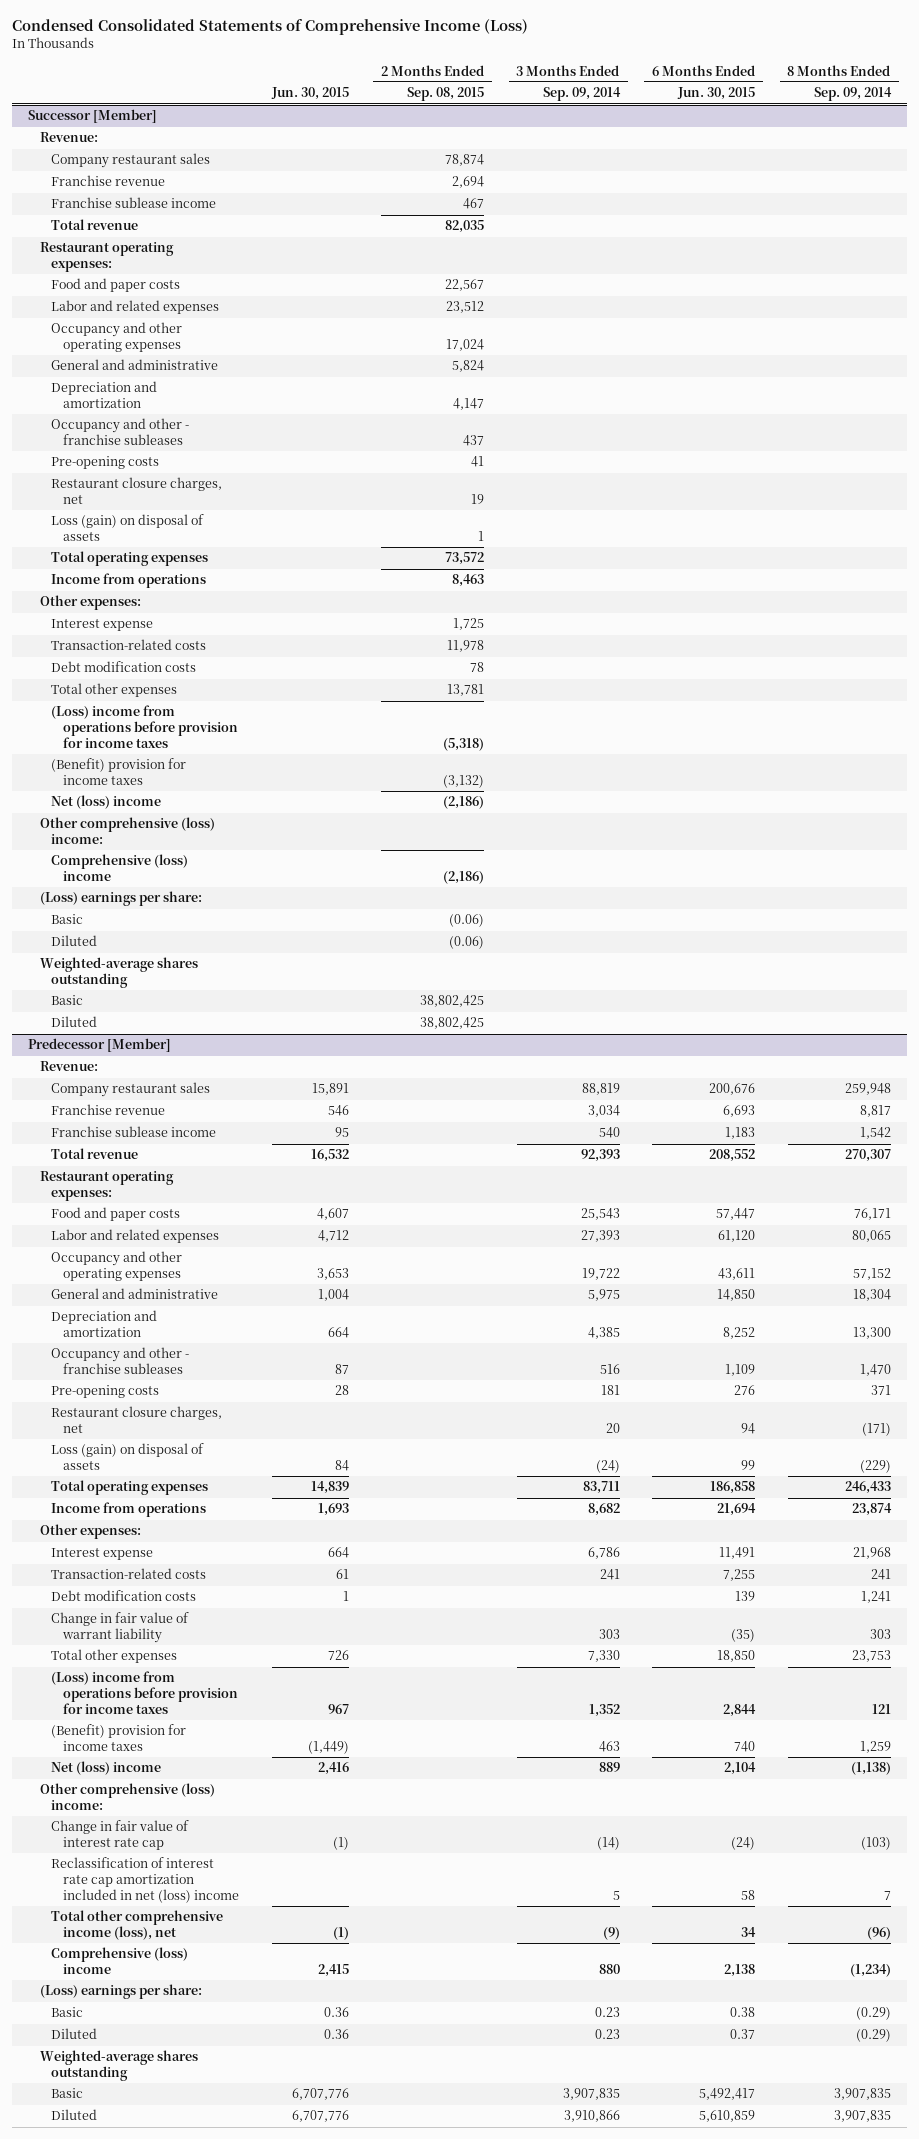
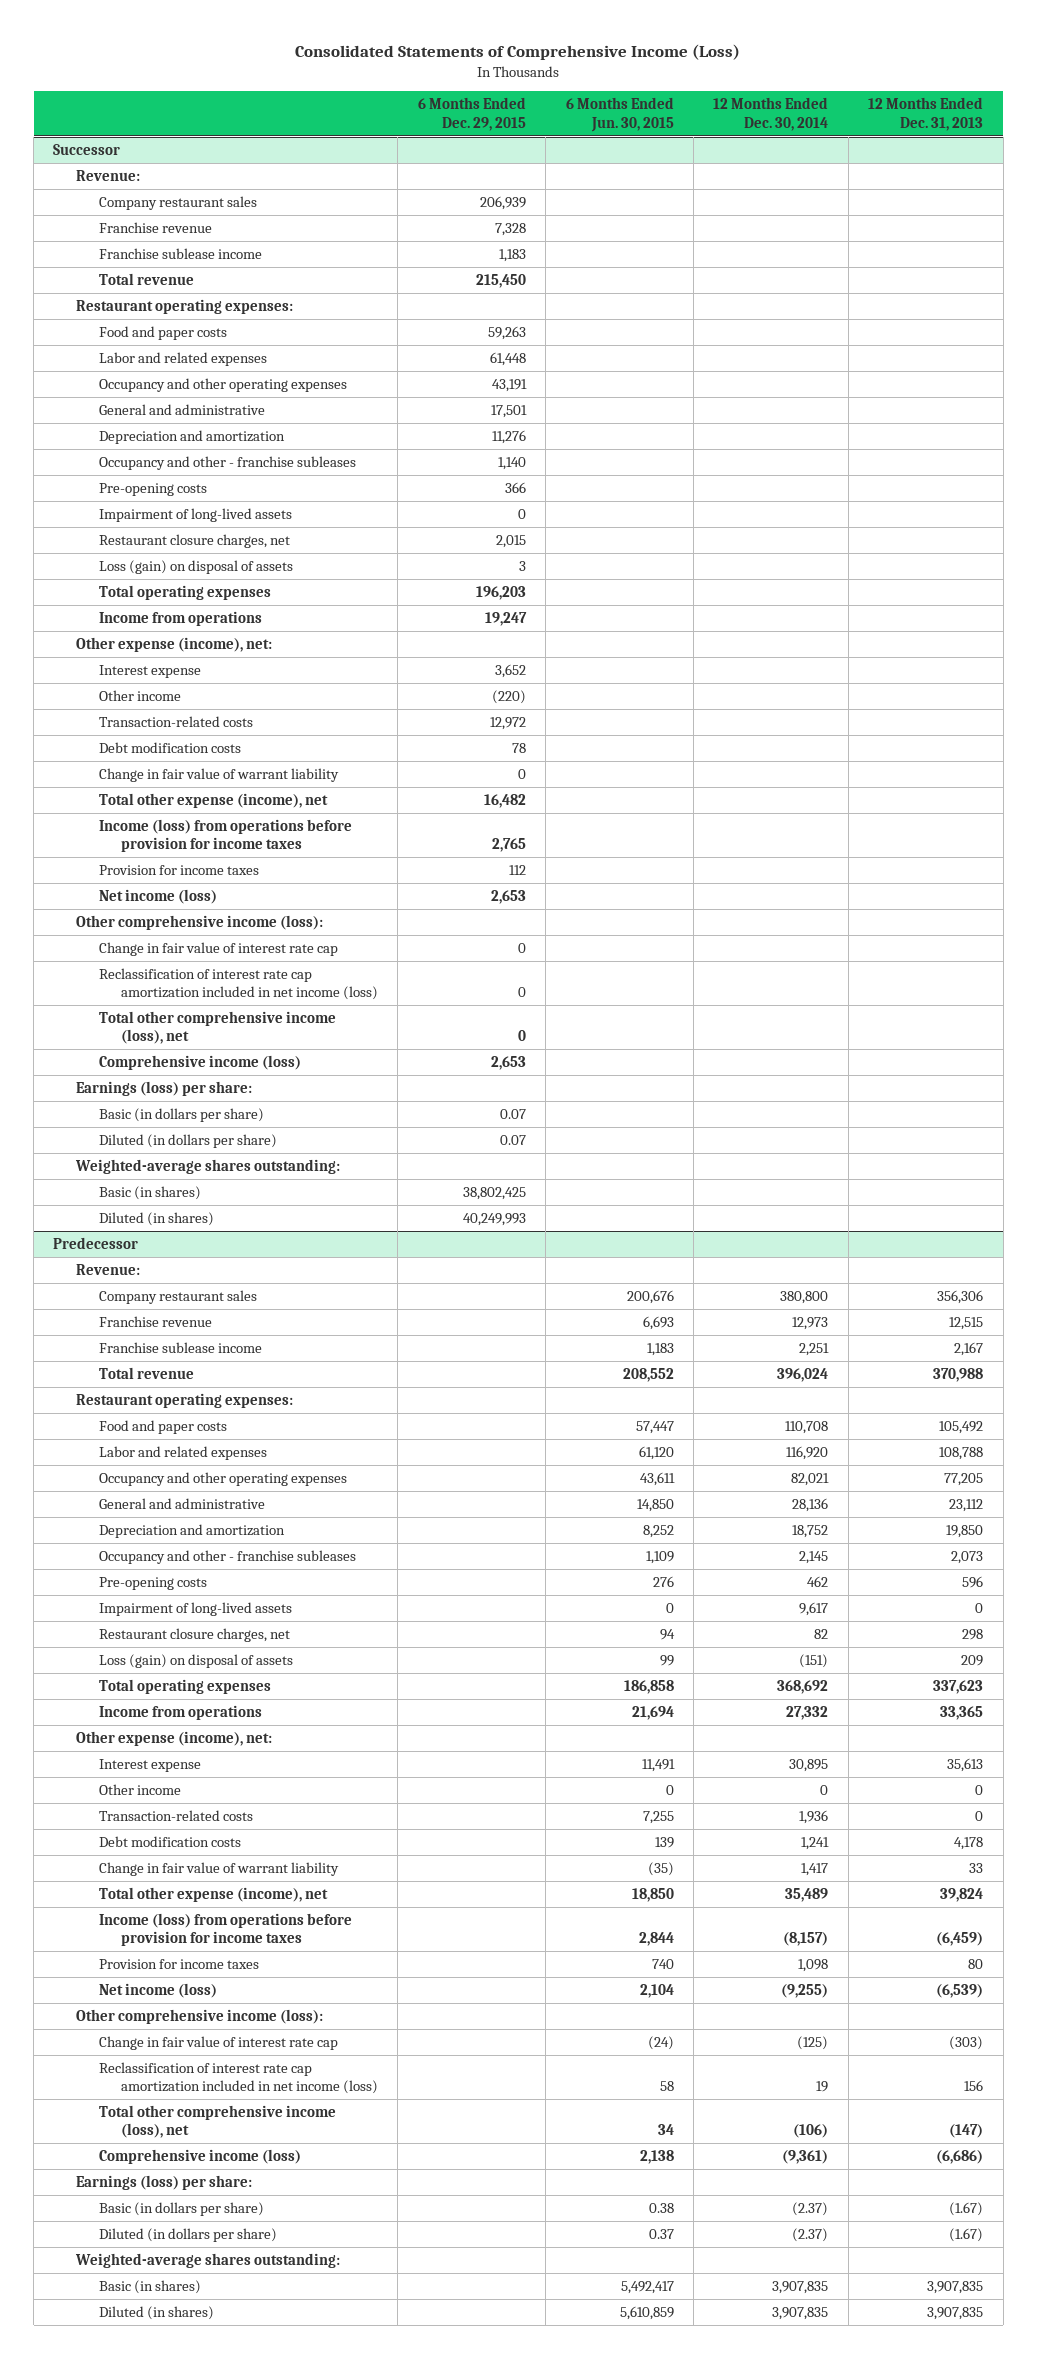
- Condensed Consolidated Statements of Comprehensive Income (Loss)
+ Consolidated Statements of Comprehensive Income (Loss)
- | Jun. 30, 2015 | 2 Months Ended Sep. 08, 2015 | 3 Months Ended Sep. 09, 2014 | 6 Months Ended Jun. 30, 2015 | 8 Months Ended Sep. 09, 2014
+ | 6 Months Ended Dec. 29, 2015 | 6 Months Ended Jun. 30, 2015 | 12 Months Ended Dec. 30, 2014 | 12 Months Ended Dec. 31, 2013
- Successor [Member]
+ Successor
+ Impairment of long-lived assets | 0 | | |
- Other expenses:
+ Other expense (income), net:
+ Other income | (220) | | |
- Total other expenses | | 13,781 | | |
- (Loss) income from operations before provision for income taxes | | (5,318) | | |
- (Benefit) provision for income taxes | | (3,132) | | |
- Net (loss) income | | (2,186) | | |
- Other comprehensive (loss) income:
- Comprehensive (loss) income | | (2,186) | | |
- (Loss) earnings per share:
- Basic | | (0.06) | | |
- Diluted | | (0.06) | | |
- Weighted-average shares outstanding
- Basic | | 38,802,425 | | |
- Diluted | | 38,802,425 | | |
- Predecessor [Member]
+ Change in fair value of warrant liability | 0 | | |
+ Total other expense (income), net | 16,482 | | |
+ Income (loss) from operations before provision for income taxes | 2,765 | | |
+ Provision for income taxes | 112 | | |
+ Net income (loss) | 2,653 | | |
+ Other comprehensive income (loss):
+ Change in fair value of interest rate cap | 0 | | |
+ Reclassification of interest rate cap amortization included in net income (loss) | 0 | | |
+ Total other comprehensive income (loss), net | 0 | | |
+ Comprehensive income (loss) | 2,653 | | |
+ Earnings (loss) per share:
+ Basic (in dollars per share) | 0.07 | | |
+ Diluted (in dollars per share) | 0.07 | | |
+ Weighted-average shares outstanding:
+ Basic (in shares) | 38,802,425 | | |
+ Diluted (in shares) | 40,249,993 | | |
+ Predecessor
+ Impairment of long-lived assets | | 0 | 9,617 | 0
- Other expenses:
+ Other expense (income), net:
+ Other income | | 0 | 0 | 0
- Total other expenses | 726 | | 7,330 | 18,850 | 23,753
- (Loss) income from operations before provision for income taxes | 967 | | 1,352 | 2,844 | 121
- (Benefit) provision for income taxes | (1,449) | | 463 | 740 | 1,259
- Net (loss) income | 2,416 | | 889 | 2,104 | (1,138)
- Other comprehensive (loss) income:
+ Total other expense (income), net | | 18,850 | 35,489 | 39,824
+ Income (loss) from operations before provision for income taxes | | 2,844 | (8,157) | (6,459)
+ Provision for income taxes | | 740 | 1,098 | 80
+ Net income (loss) | | 2,104 | (9,255) | (6,539)
+ Other comprehensive income (loss):
- Reclassification of interest rate cap amortization included in net (loss) income | | | 5 | 58 | 7
+ Reclassification of interest rate cap amortization included in net income (loss) | | 58 | 19 | 156
- Comprehensive (loss) income | 2,415 | | 880 | 2,138 | (1,234)
- (Loss) earnings per share:
- Basic | 0.36 | | 0.23 | 0.38 | (0.29)
- Diluted | 0.36 | | 0.23 | 0.37 | (0.29)
- Weighted-average shares outstanding
- Basic | 6,707,776 | | 3,907,835 | 5,492,417 | 3,907,835
- Diluted | 6,707,776 | | 3,910,866 | 5,610,859 | 3,907,835
+ Comprehensive income (loss) | | 2,138 | (9,361) | (6,686)
+ Earnings (loss) per share:
+ Basic (in dollars per share) | | 0.38 | (2.37) | (1.67)
+ Diluted (in dollars per share) | | 0.37 | (2.37) | (1.67)
+ Weighted-average shares outstanding:
+ Basic (in shares) | | 5,492,417 | 3,907,835 | 3,907,835
+ Diluted (in shares) | | 5,610,859 | 3,907,835 | 3,907,835

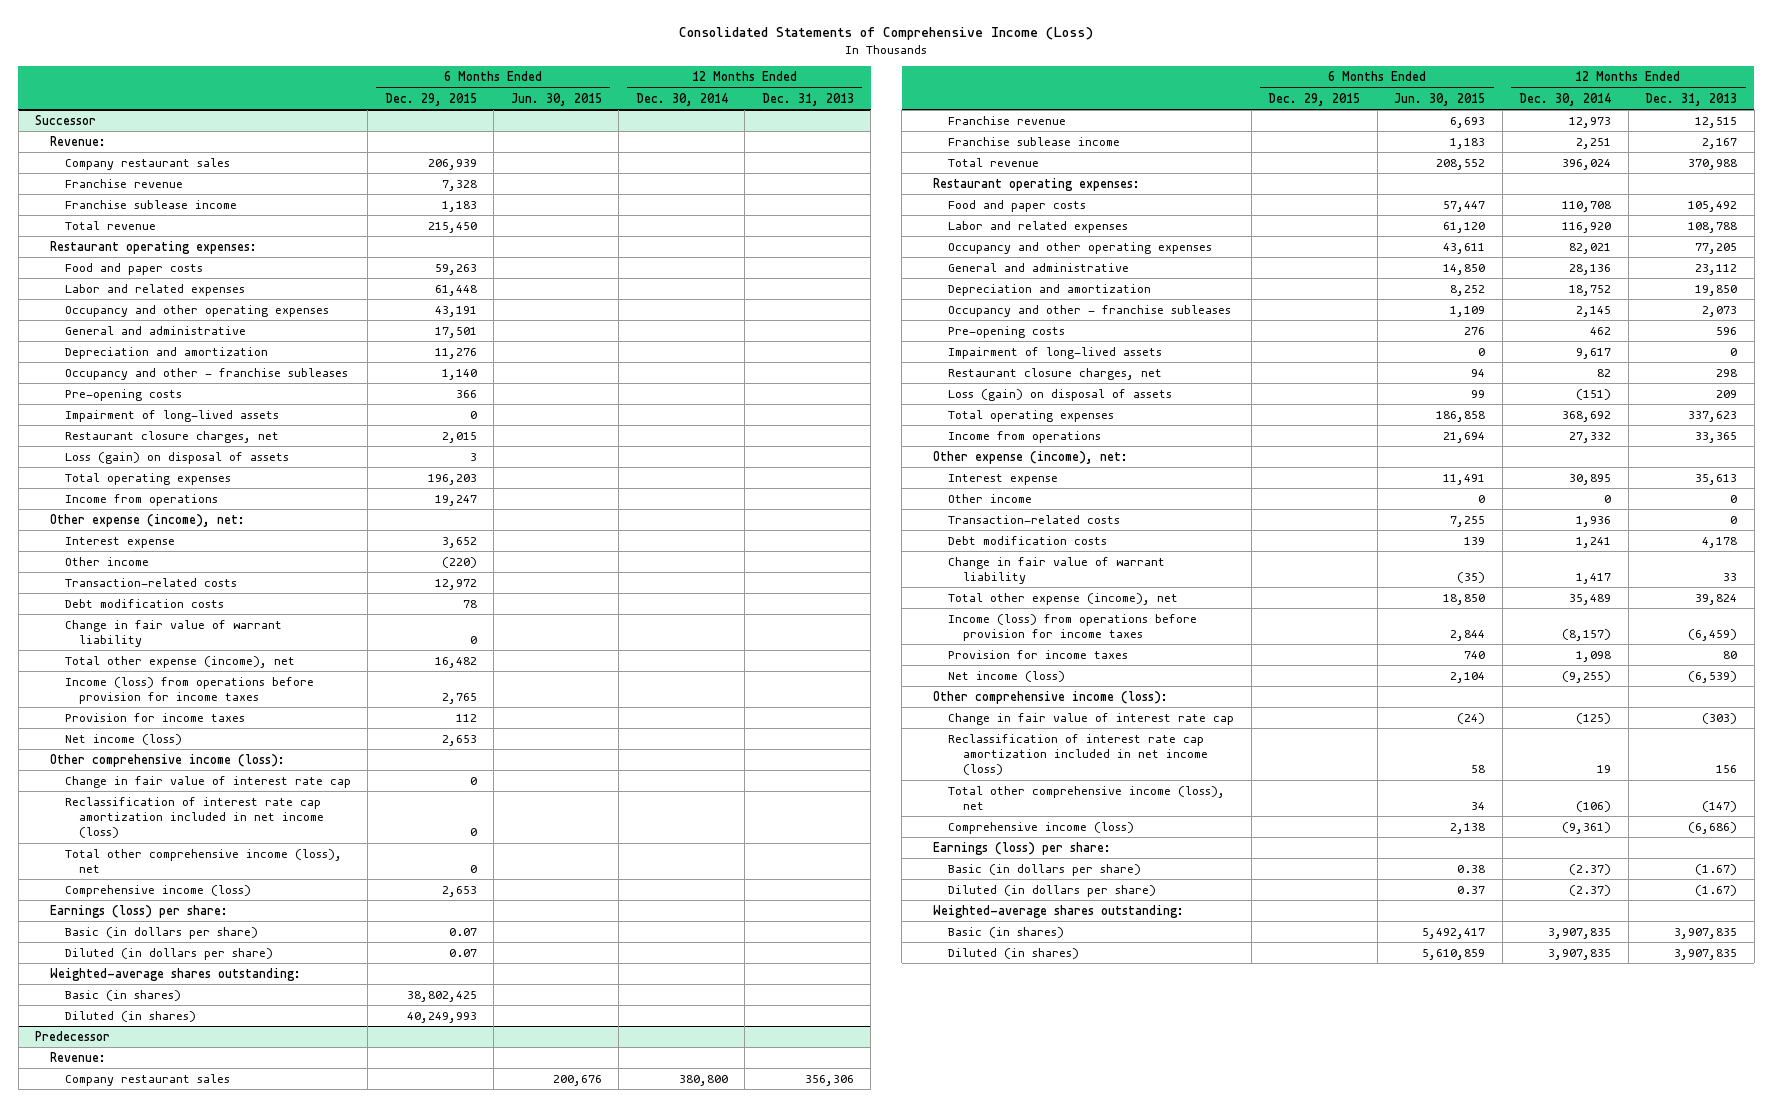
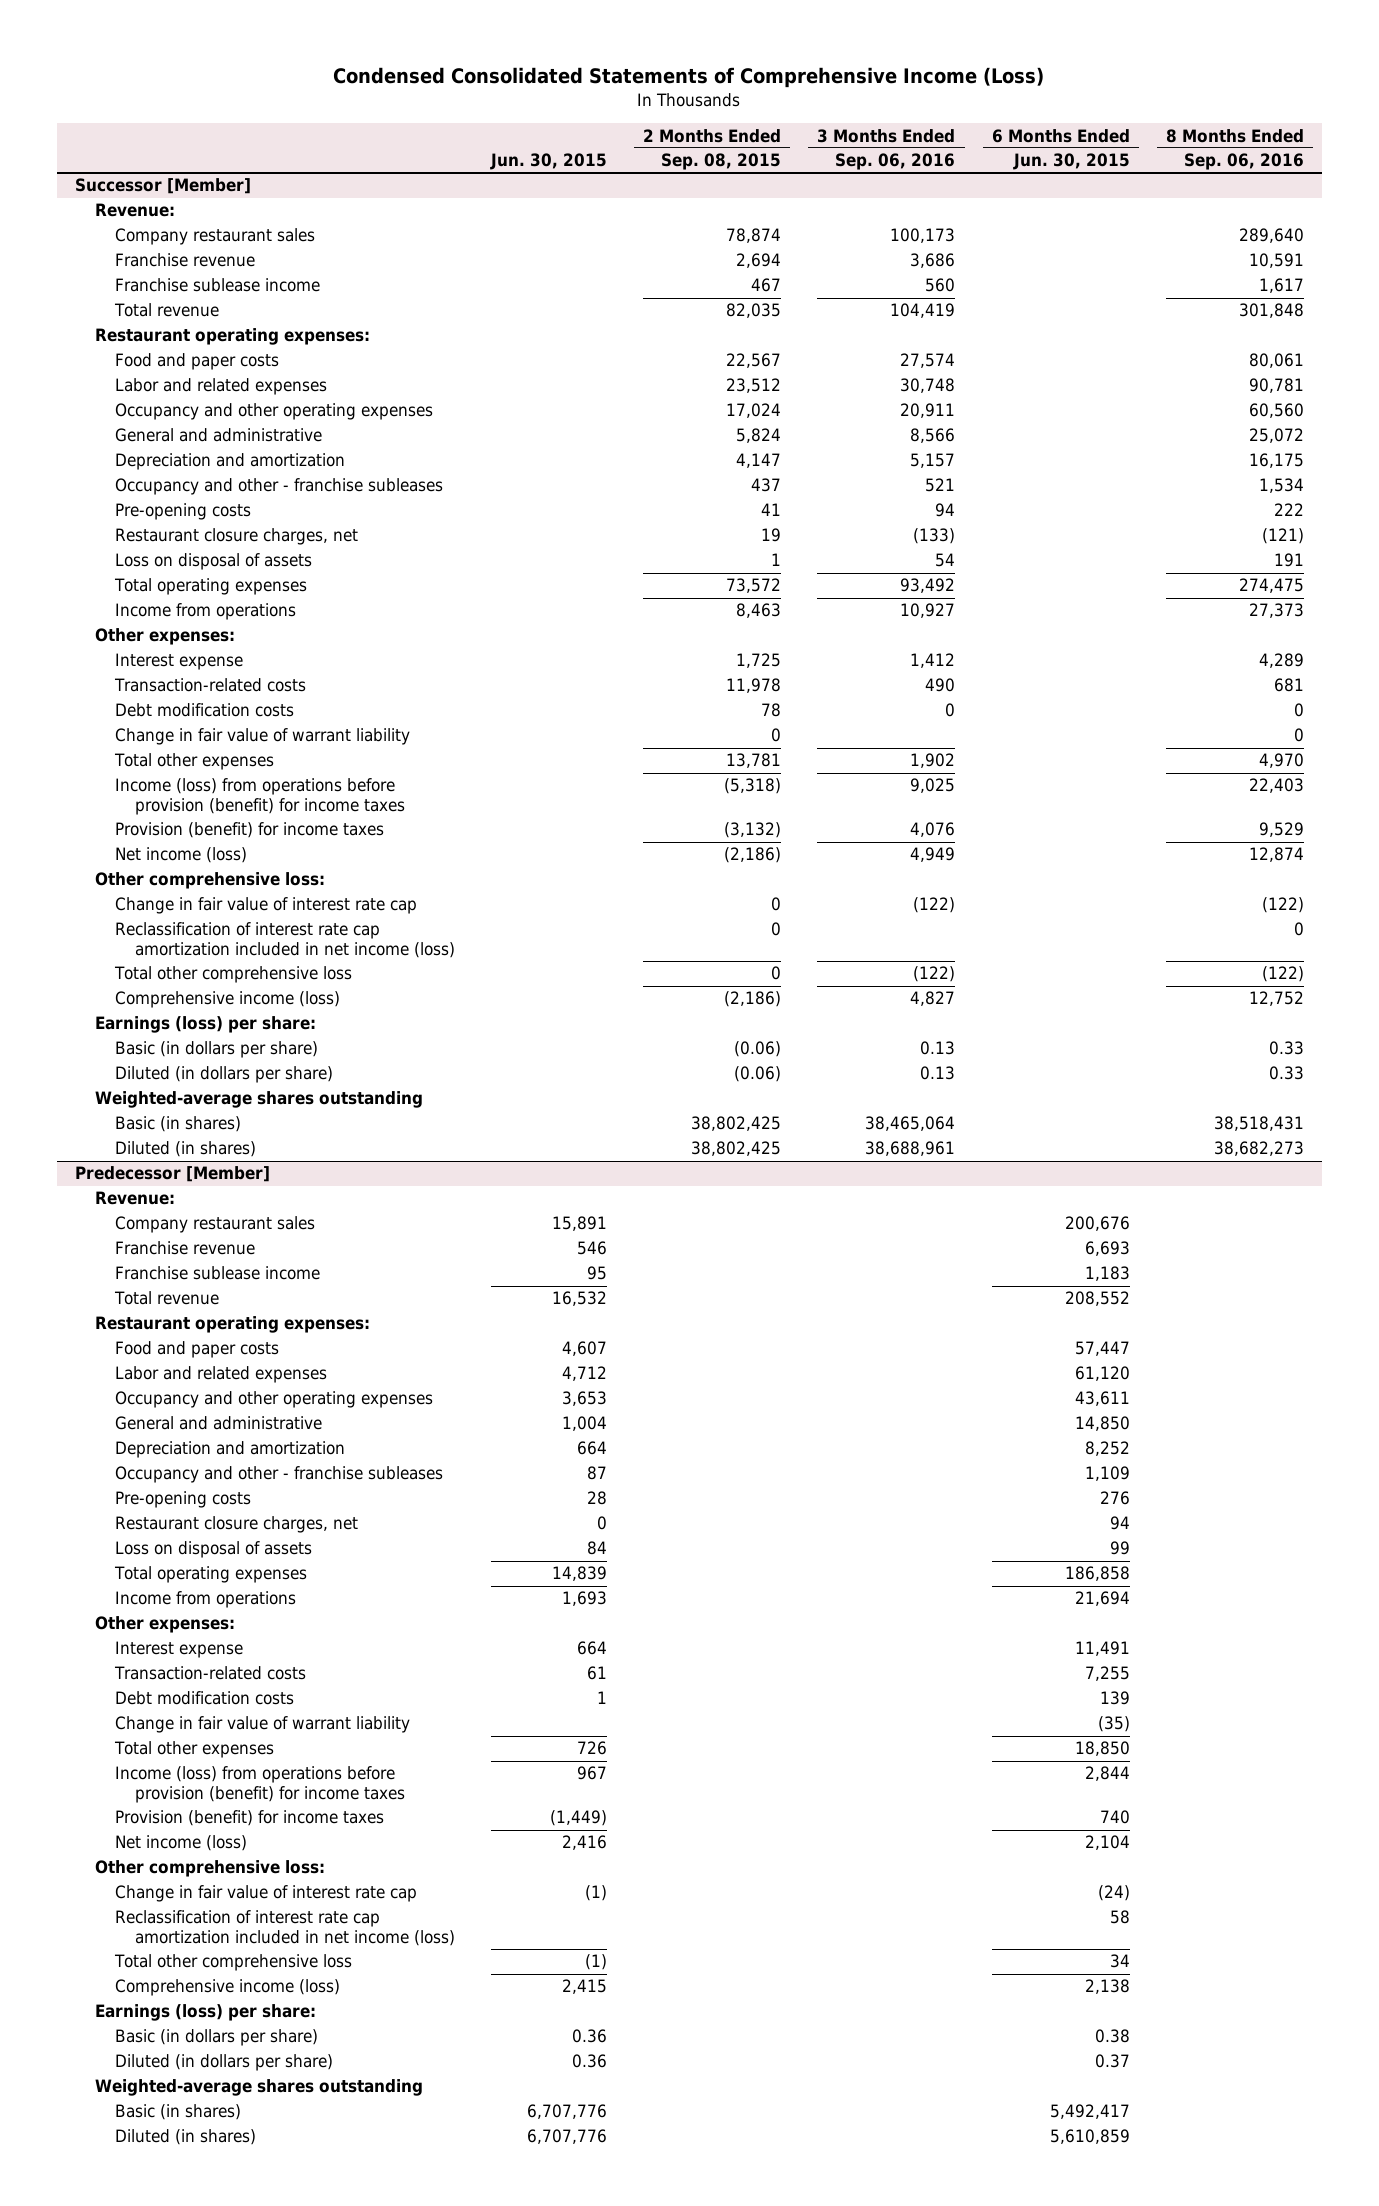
- Consolidated Statements of Comprehensive Income (Loss)
+ Condensed Consolidated Statements of Comprehensive Income (Loss)
- | 6 Months Ended Dec. 29, 2015 | 6 Months Ended Jun. 30, 2015 | 12 Months Ended Dec. 30, 2014 | 12 Months Ended Dec. 31, 2013
+ | Jun. 30, 2015 | 2 Months Ended Sep. 08, 2015 | 3 Months Ended Sep. 06, 2016 | 6 Months Ended Jun. 30, 2015 | 8 Months Ended Sep. 06, 2016
- Successor
+ Successor [Member]
- Impairment of long-lived assets | 0 | | |
- Loss (gain) on disposal of assets | 3 | | |
+ Loss on disposal of assets | | 1 | 54 | | 191
- Other expense (income), net:
+ Other expenses:
- Other income | (220) | | |
- Total other expense (income), net | 16,482 | | |
- Income (loss) from operations before provision for income taxes | 2,765 | | |
- Provision for income taxes | 112 | | |
+ Total other expenses | | 13,781 | 1,902 | | 4,970
+ Income (loss) from operations before provision (benefit) for income taxes | | (5,318) | 9,025 | | 22,403
+ Provision (benefit) for income taxes | | (3,132) | 4,076 | | 9,529
- Other comprehensive income (loss):
+ Other comprehensive loss:
- Total other comprehensive income (loss), net | 0 | | |
+ Total other comprehensive loss | | 0 | (122) | | (122)
- Weighted-average shares outstanding:
+ Weighted-average shares outstanding
- Predecessor
+ Predecessor [Member]
- Impairment of long-lived assets | | 0 | 9,617 | 0
- Loss (gain) on disposal of assets | | 99 | (151) | 209
+ Loss on disposal of assets | 84 | | | 99 |
- Other expense (income), net:
+ Other expenses:
- Other income | | 0 | 0 | 0
- Total other expense (income), net | | 18,850 | 35,489 | 39,824
- Income (loss) from operations before provision for income taxes | | 2,844 | (8,157) | (6,459)
- Provision for income taxes | | 740 | 1,098 | 80
+ Total other expenses | 726 | | | 18,850 |
+ Income (loss) from operations before provision (benefit) for income taxes | 967 | | | 2,844 |
+ Provision (benefit) for income taxes | (1,449) | | | 740 |
- Other comprehensive income (loss):
+ Other comprehensive loss:
- Total other comprehensive income (loss), net | | 34 | (106) | (147)
+ Total other comprehensive loss | (1) | | | 34 |
- Weighted-average shares outstanding:
+ Weighted-average shares outstanding

